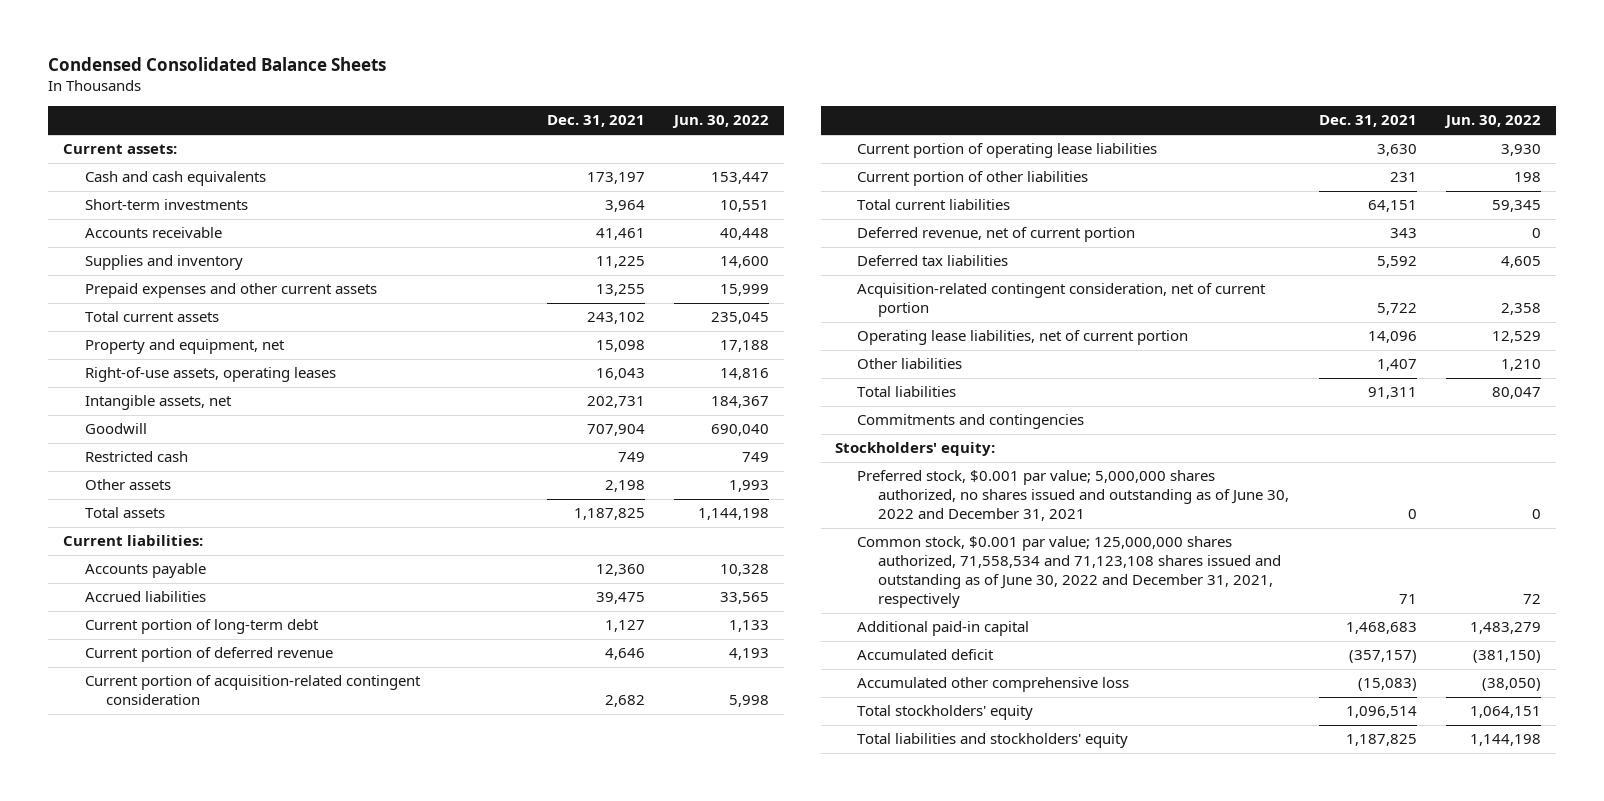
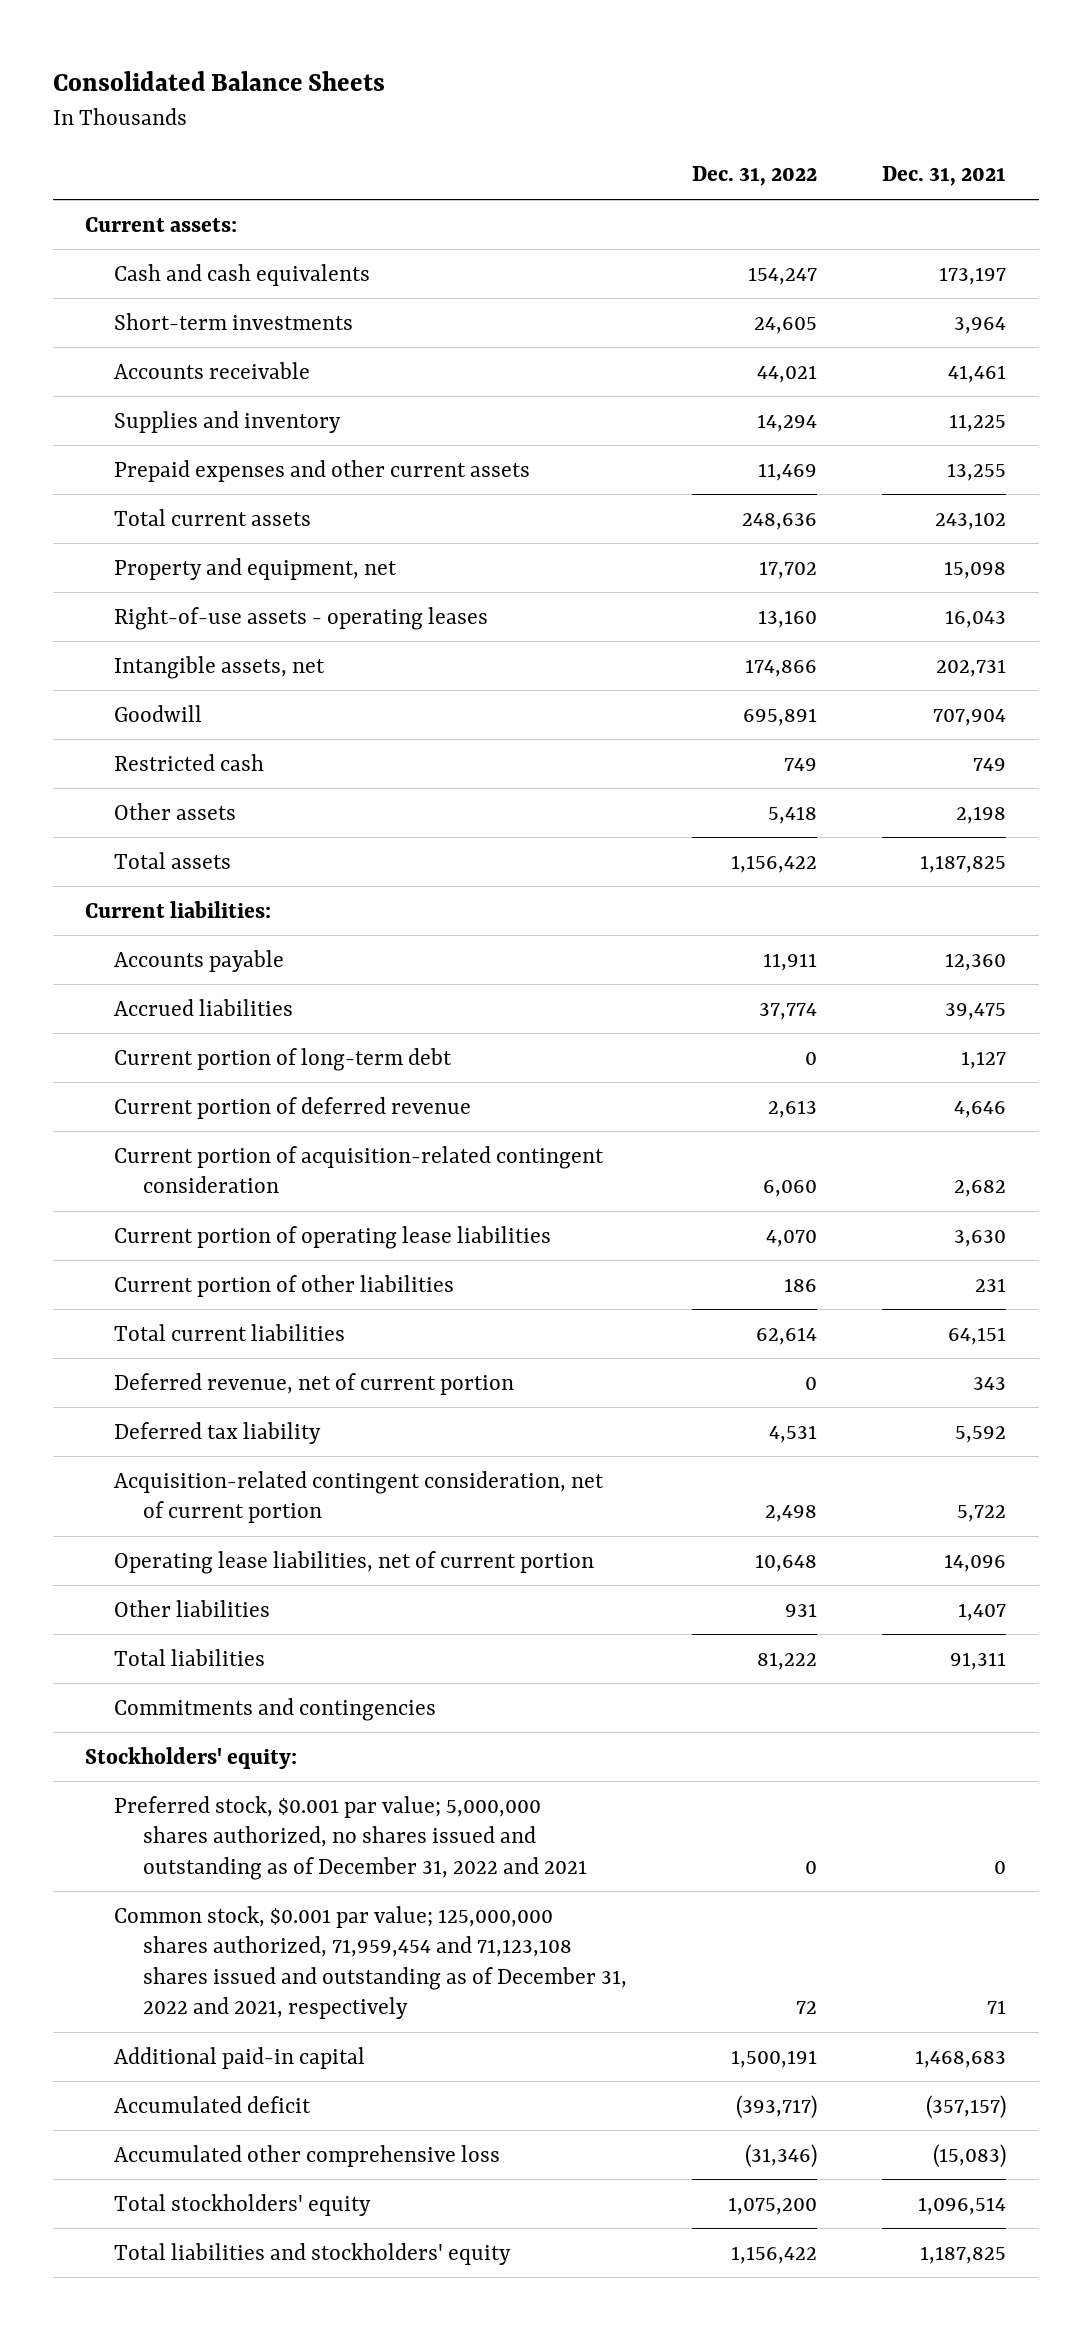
- Condensed Consolidated Balance Sheets
+ Consolidated Balance Sheets
- | Dec. 31, 2021 | Jun. 30, 2022
+ | Dec. 31, 2022 | Dec. 31, 2021
- Right-of-use assets, operating leases | 16,043 | 14,816
+ Right-of-use assets - operating leases | 13,160 | 16,043
- Deferred tax liabilities | 5,592 | 4,605
+ Deferred tax liability | 4,531 | 5,592
- Preferred stock, $0.001 par value; 5,000,000 shares authorized, no shares issued and outstanding as of June 30, 2022 and December 31, 2021 | 0 | 0
- Common stock, $0.001 par value; 125,000,000 shares authorized, 71,558,534 and 71,123,108 shares issued and outstanding as of June 30, 2022 and December 31, 2021, respectively | 71 | 72
+ Preferred stock, $0.001 par value; 5,000,000 shares authorized, no shares issued and outstanding as of December 31, 2022 and 2021 | 0 | 0
+ Common stock, $0.001 par value; 125,000,000 shares authorized, 71,959,454 and 71,123,108 shares issued and outstanding as of December 31, 2022 and 2021, respectively | 72 | 71

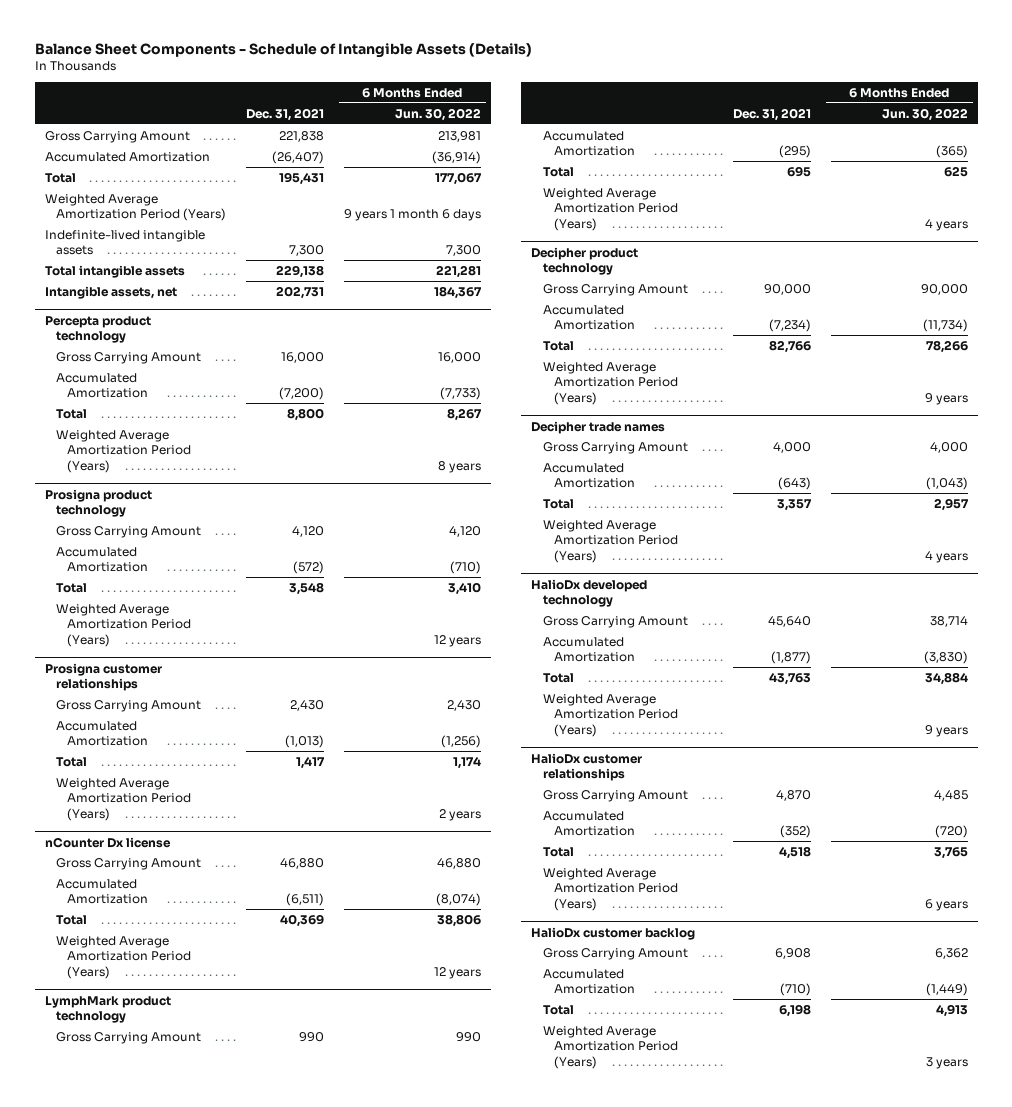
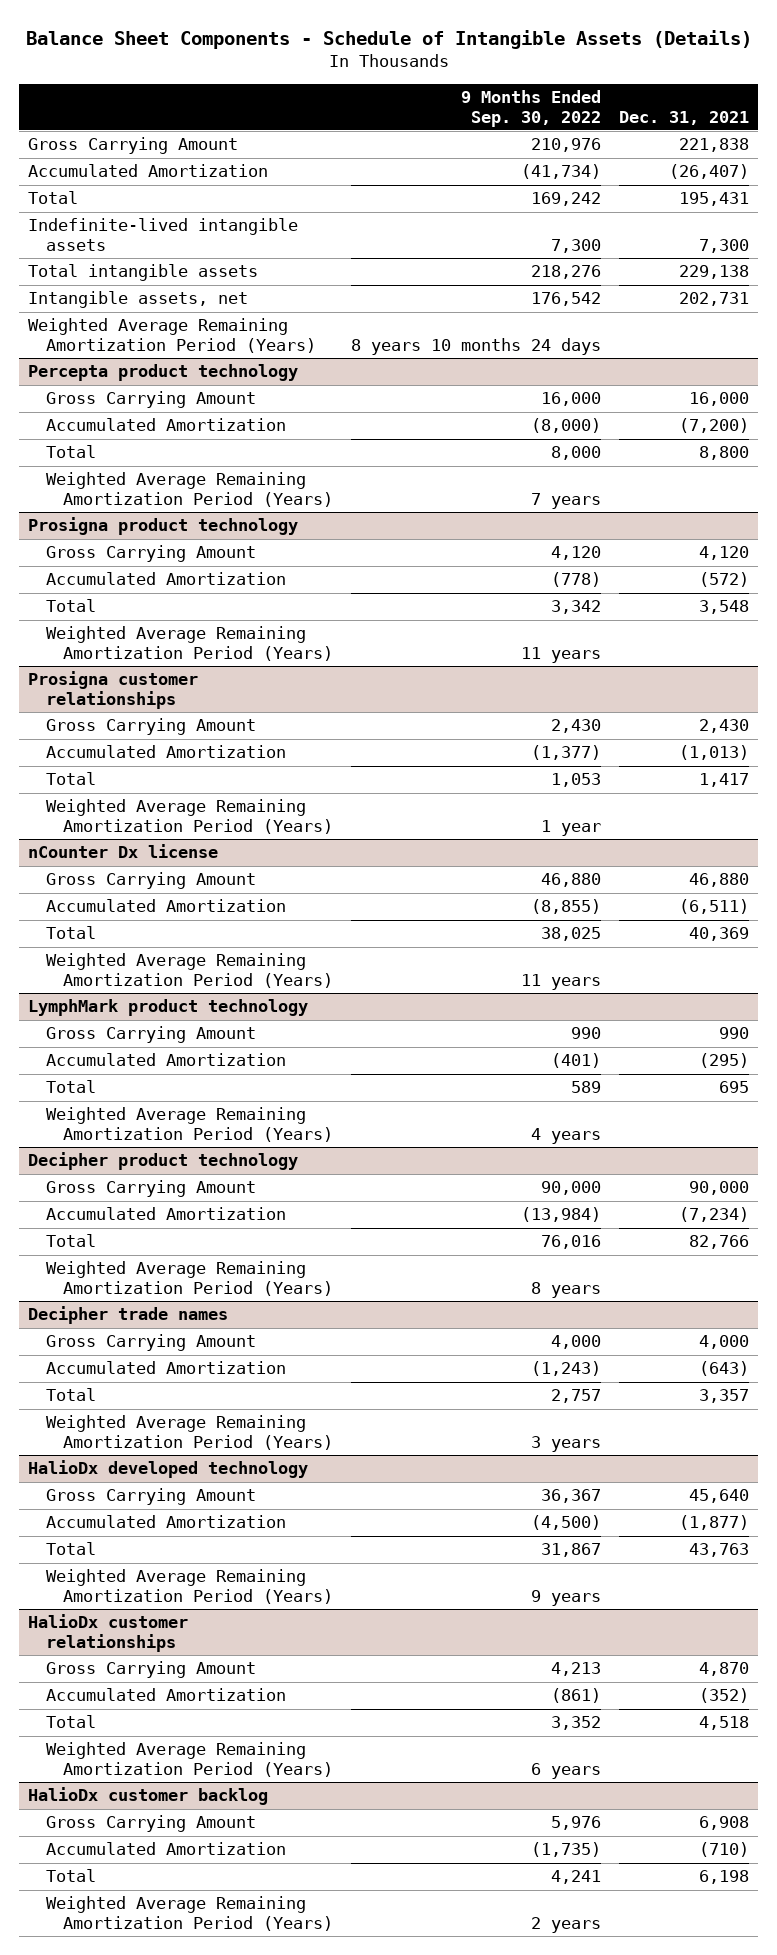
- | Dec. 31, 2021 | 6 Months Ended Jun. 30, 2022
+ | 9 Months Ended Sep. 30, 2022 | Dec. 31, 2021
- Weighted Average Amortization Period (Years) | | 9 years 1 month 6 days
+ Weighted Average Remaining Amortization Period (Years) | 8 years 10 months 24 days |
@ Percepta product technology
- Weighted Average Amortization Period (Years) | | 8 years
+ Weighted Average Remaining Amortization Period (Years) | 7 years |
@ Prosigna product technology
- Weighted Average Amortization Period (Years) | | 12 years
+ Weighted Average Remaining Amortization Period (Years) | 11 years |
@ Prosigna customer relationships
- Weighted Average Amortization Period (Years) | | 2 years
+ Weighted Average Remaining Amortization Period (Years) | 1 year |
@ nCounter Dx license
- Weighted Average Amortization Period (Years) | | 12 years
+ Weighted Average Remaining Amortization Period (Years) | 11 years |
@ LymphMark product technology
- Weighted Average Amortization Period (Years) | | 4 years
+ Weighted Average Remaining Amortization Period (Years) | 4 years |
@ Decipher product technology
- Weighted Average Amortization Period (Years) | | 9 years
+ Weighted Average Remaining Amortization Period (Years) | 8 years |
@ Decipher trade names
- Weighted Average Amortization Period (Years) | | 4 years
+ Weighted Average Remaining Amortization Period (Years) | 3 years |
@ HalioDx developed technology
- Weighted Average Amortization Period (Years) | | 9 years
+ Weighted Average Remaining Amortization Period (Years) | 9 years |
@ HalioDx customer relationships
- Weighted Average Amortization Period (Years) | | 6 years
+ Weighted Average Remaining Amortization Period (Years) | 6 years |
@ HalioDx customer backlog
- Weighted Average Amortization Period (Years) | | 3 years
+ Weighted Average Remaining Amortization Period (Years) | 2 years |

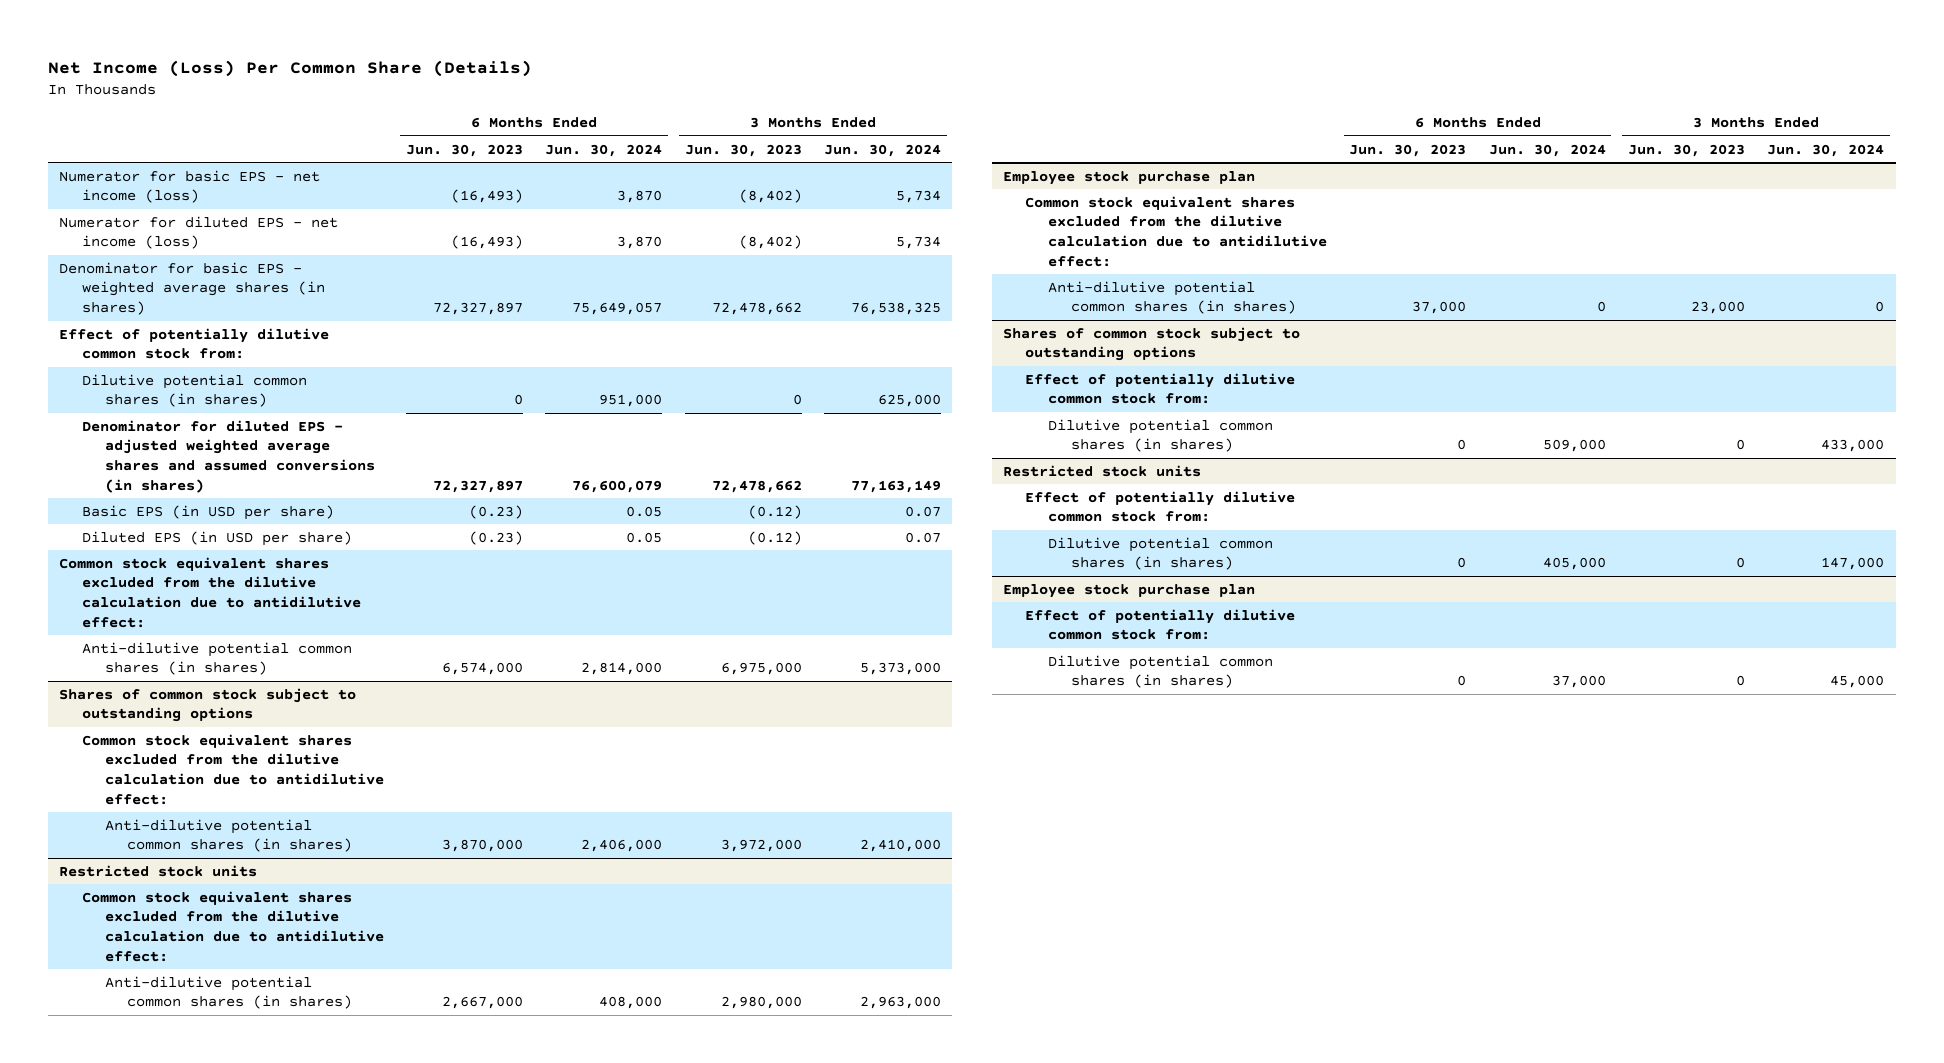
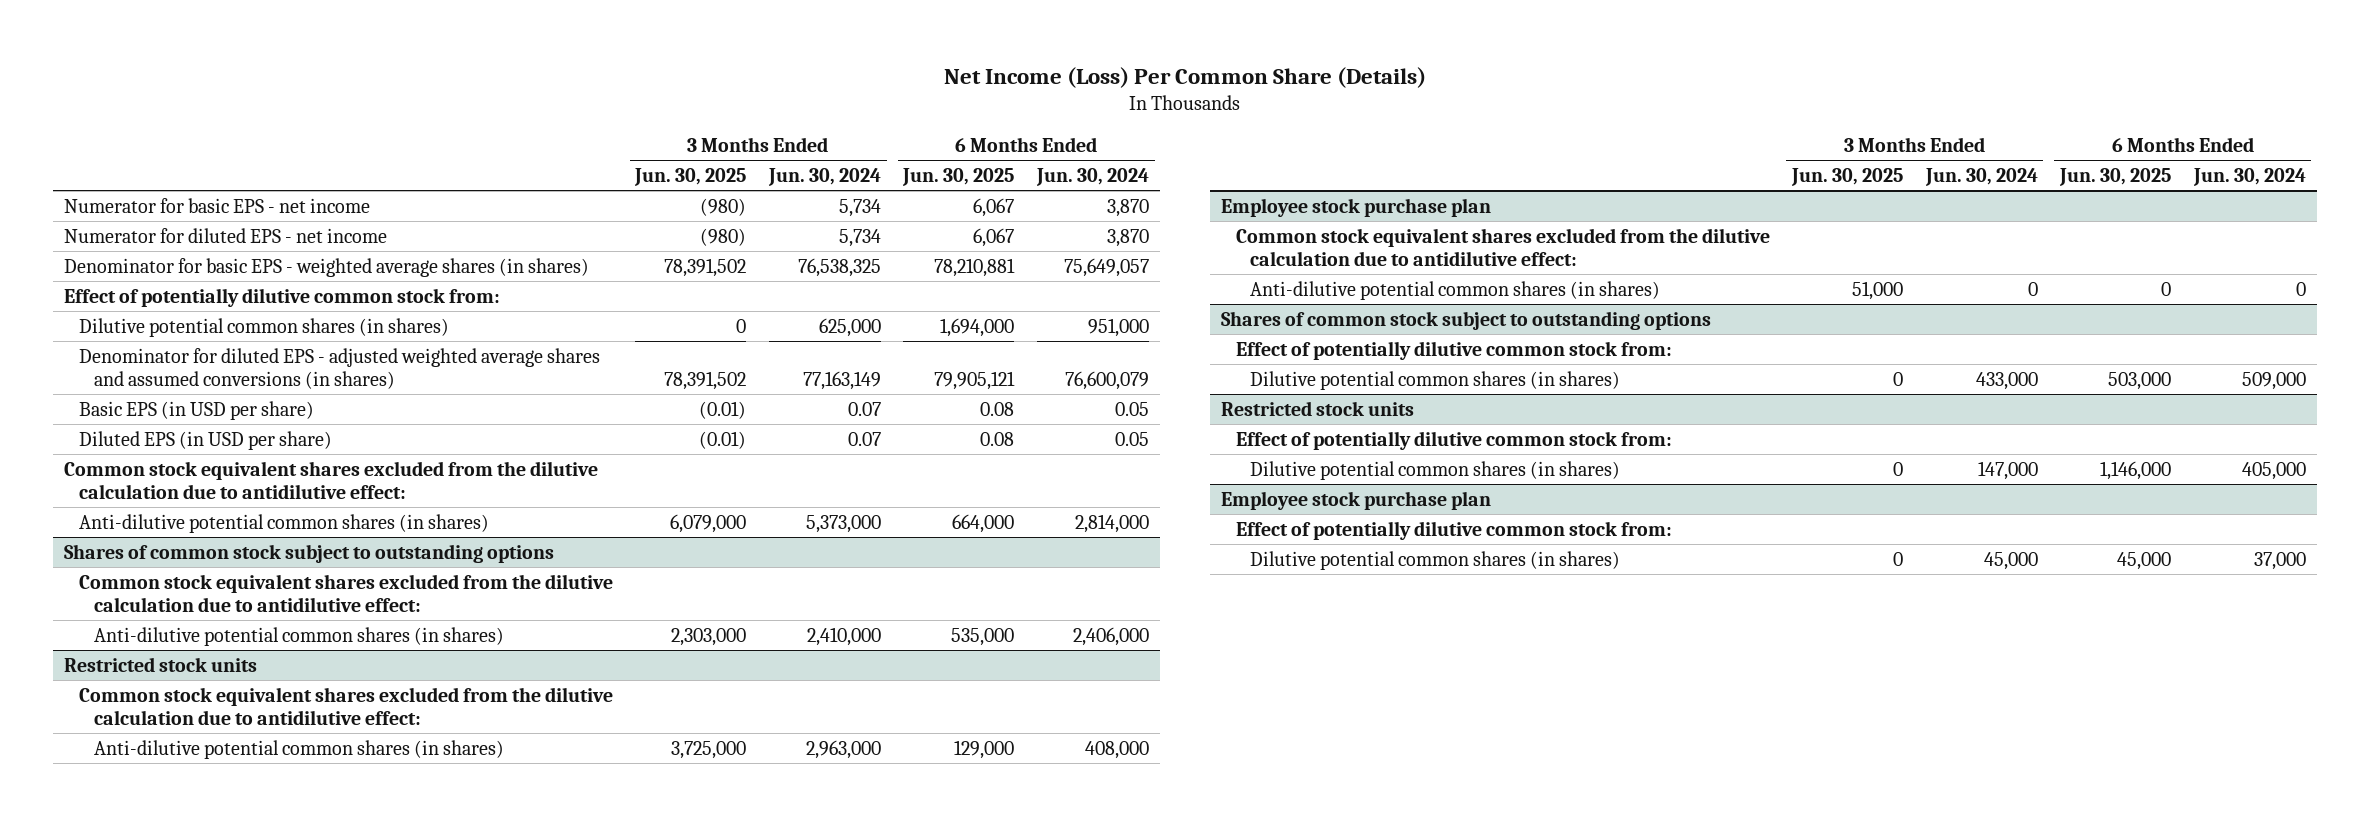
- | 6 Months Ended Jun. 30, 2023 | 6 Months Ended Jun. 30, 2024 | 3 Months Ended Jun. 30, 2023 | 3 Months Ended Jun. 30, 2024
+ | 3 Months Ended Jun. 30, 2025 | 3 Months Ended Jun. 30, 2024 | 6 Months Ended Jun. 30, 2025 | 6 Months Ended Jun. 30, 2024
- Numerator for basic EPS - net income (loss) | (16,493) | 3,870 | (8,402) | 5,734
- Numerator for diluted EPS - net income (loss) | (16,493) | 3,870 | (8,402) | 5,734
+ Numerator for basic EPS - net income | (980) | 5,734 | 6,067 | 3,870
+ Numerator for diluted EPS - net income | (980) | 5,734 | 6,067 | 3,870

